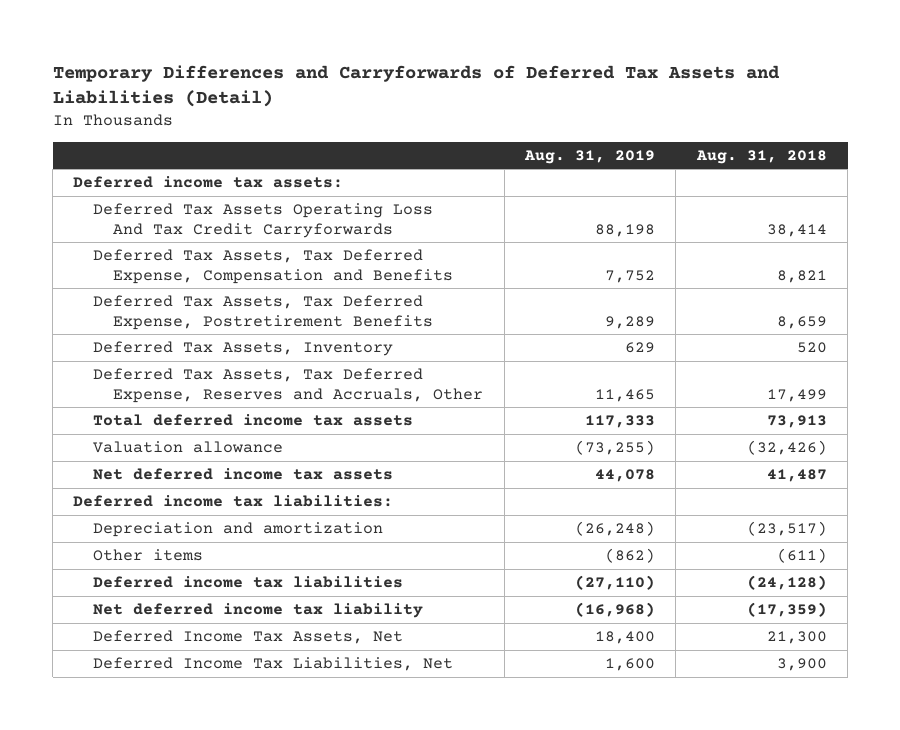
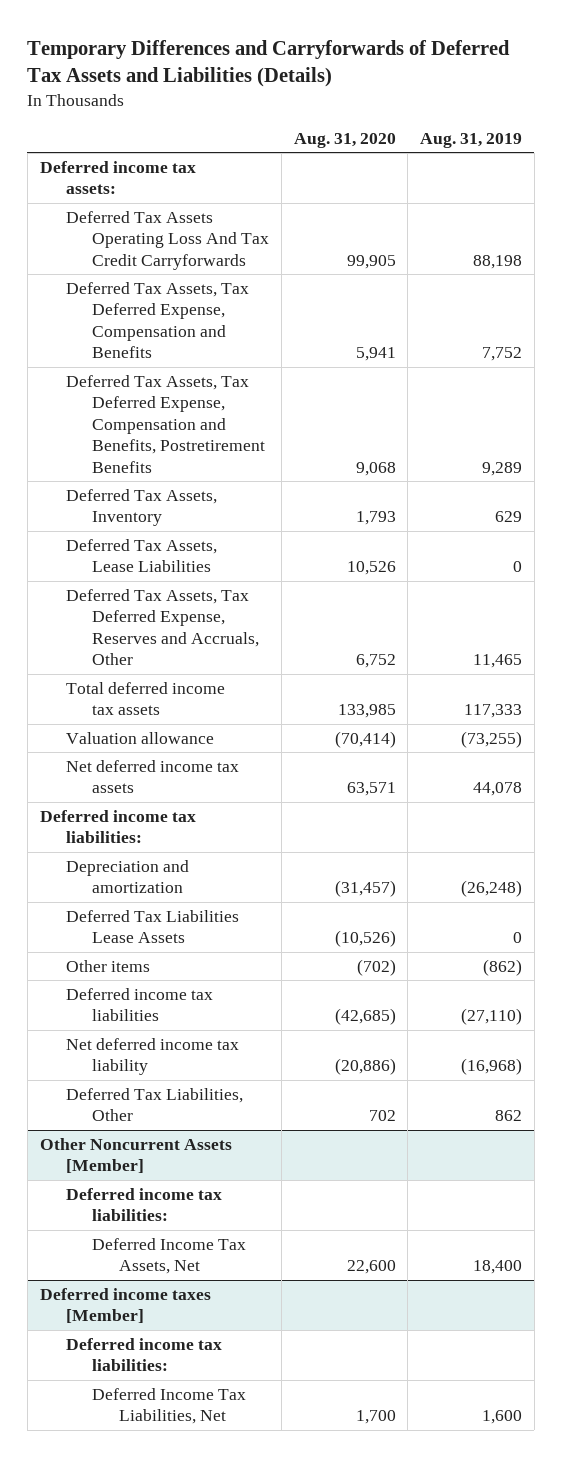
- Temporary Differences and Carryforwards of Deferred Tax Assets and Liabilities (Detail)
+ Temporary Differences and Carryforwards of Deferred Tax Assets and Liabilities (Details)
- | Aug. 31, 2019 | Aug. 31, 2018
+ | Aug. 31, 2020 | Aug. 31, 2019
- Deferred Tax Assets, Tax Deferred Expense, Postretirement Benefits | 9,289 | 8,659
+ Deferred Tax Assets, Tax Deferred Expense, Compensation and Benefits, Postretirement Benefits | 9,068 | 9,289
+ Deferred Tax Assets, Lease Liabilities | 10,526 | 0
+ Deferred Tax Liabilities Lease Assets | (10,526) | 0
+ Deferred Tax Liabilities, Other | 702 | 862
+ Other Noncurrent Assets [Member]
+ Deferred income tax liabilities:
+ Deferred income taxes [Member]
+ Deferred income tax liabilities:

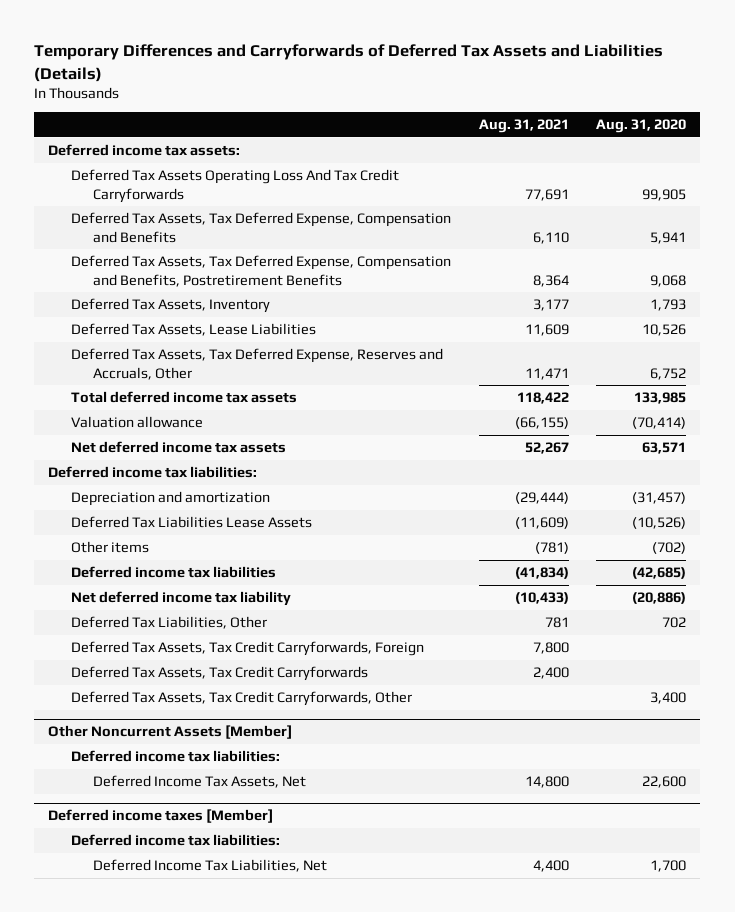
- | Aug. 31, 2020 | Aug. 31, 2019
+ | Aug. 31, 2021 | Aug. 31, 2020
+ Deferred Tax Assets, Tax Credit Carryforwards, Foreign | 7,800 |
+ Deferred Tax Assets, Tax Credit Carryforwards | 2,400 |
+ Deferred Tax Assets, Tax Credit Carryforwards, Other | | 3,400

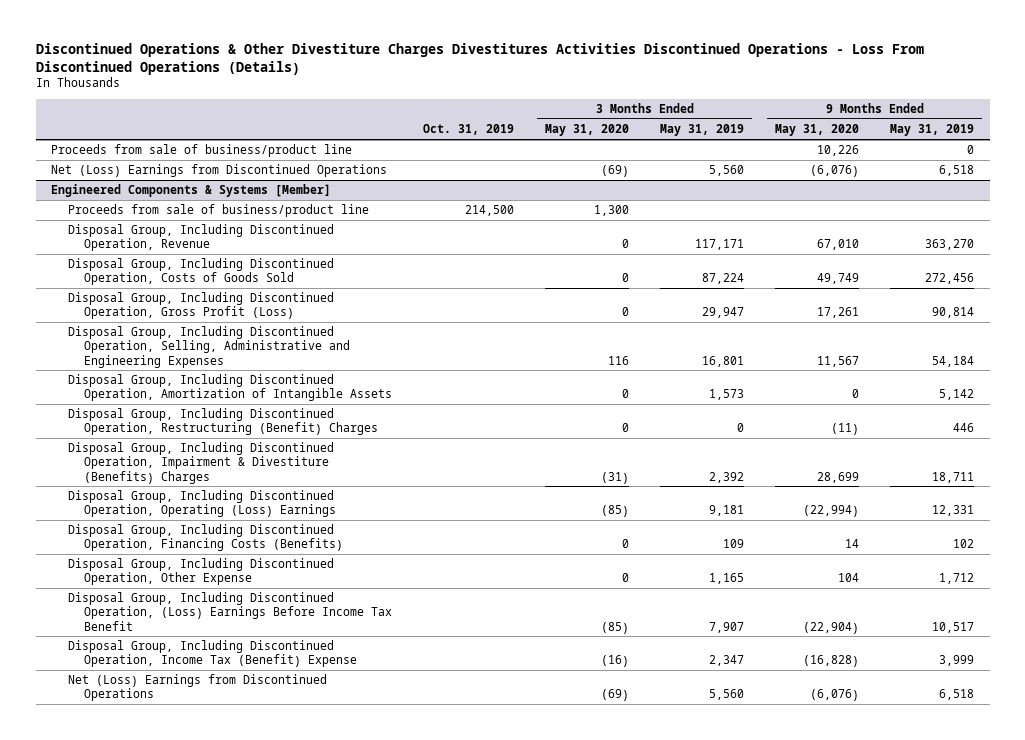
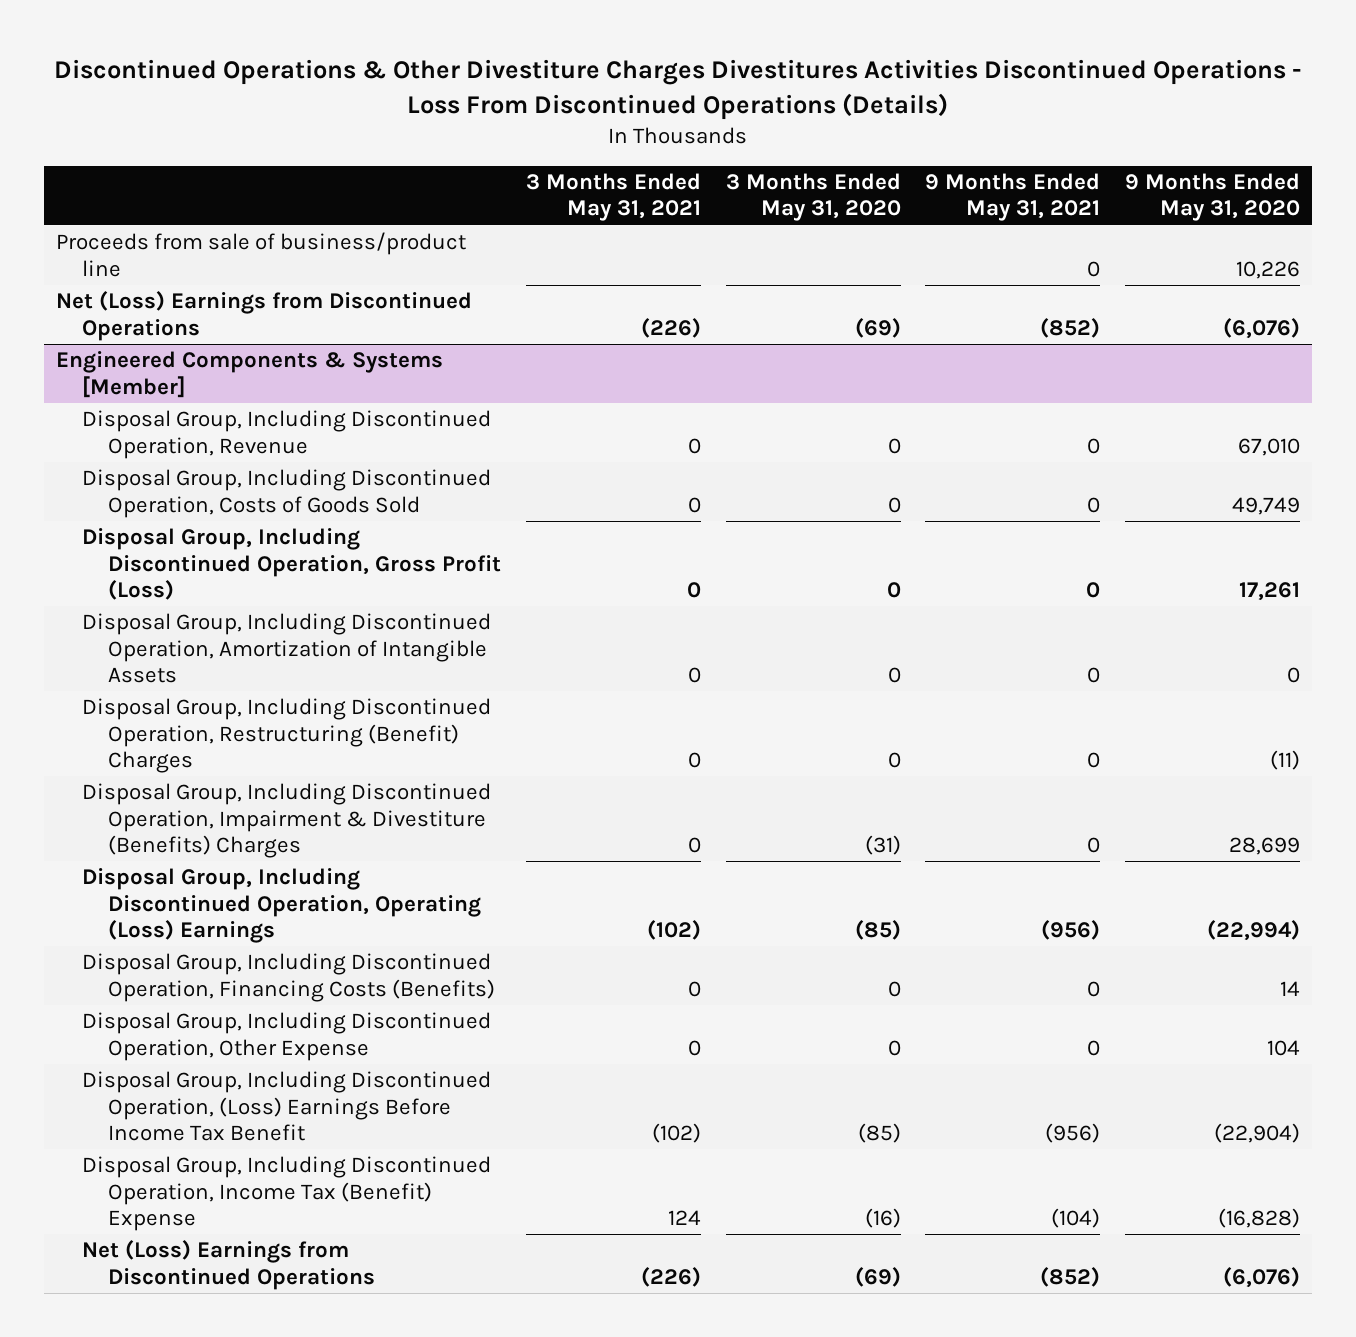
- | Oct. 31, 2019 | 3 Months Ended May 31, 2020 | 3 Months Ended May 31, 2019 | 9 Months Ended May 31, 2020 | 9 Months Ended May 31, 2019
+ | 3 Months Ended May 31, 2021 | 3 Months Ended May 31, 2020 | 9 Months Ended May 31, 2021 | 9 Months Ended May 31, 2020
@ Engineered Components & Systems [Member]
- Proceeds from sale of business/product line | 214,500 | 1,300 | | |
- Disposal Group, Including Discontinued Operation, Selling, Administrative and Engineering Expenses | | 116 | 16,801 | 11,567 | 54,184

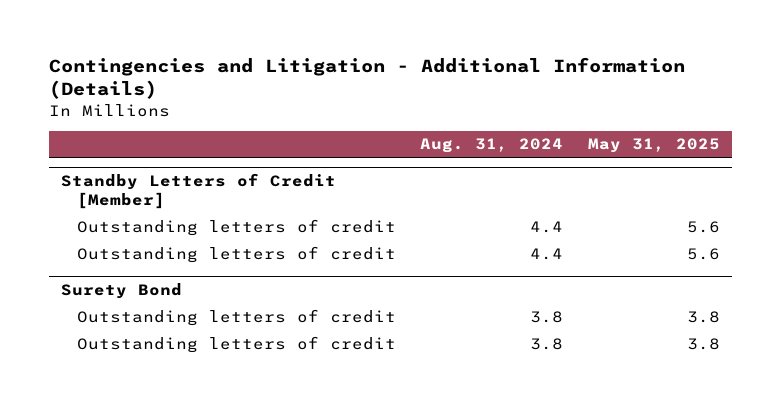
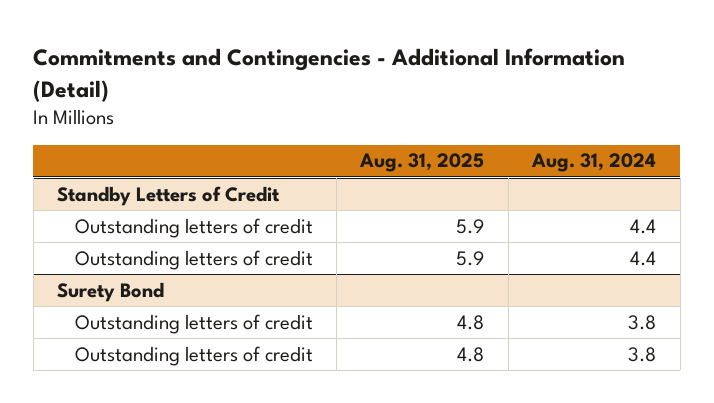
- Contingencies and Litigation - Additional Information (Details)
+ Commitments and Contingencies - Additional Information (Detail)
- | Aug. 31, 2024 | May 31, 2025
+ | Aug. 31, 2025 | Aug. 31, 2024
- Standby Letters of Credit [Member]
+ Standby Letters of Credit

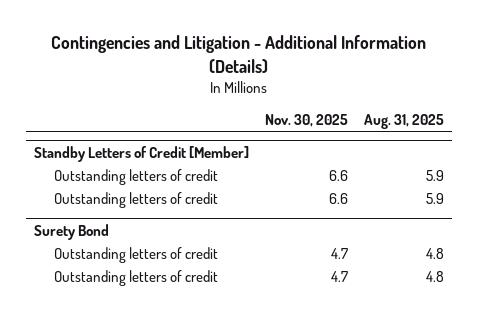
- Commitments and Contingencies - Additional Information (Detail)
+ Contingencies and Litigation - Additional Information (Details)
- | Aug. 31, 2025 | Aug. 31, 2024
+ | Nov. 30, 2025 | Aug. 31, 2025
- Standby Letters of Credit
+ Standby Letters of Credit [Member]

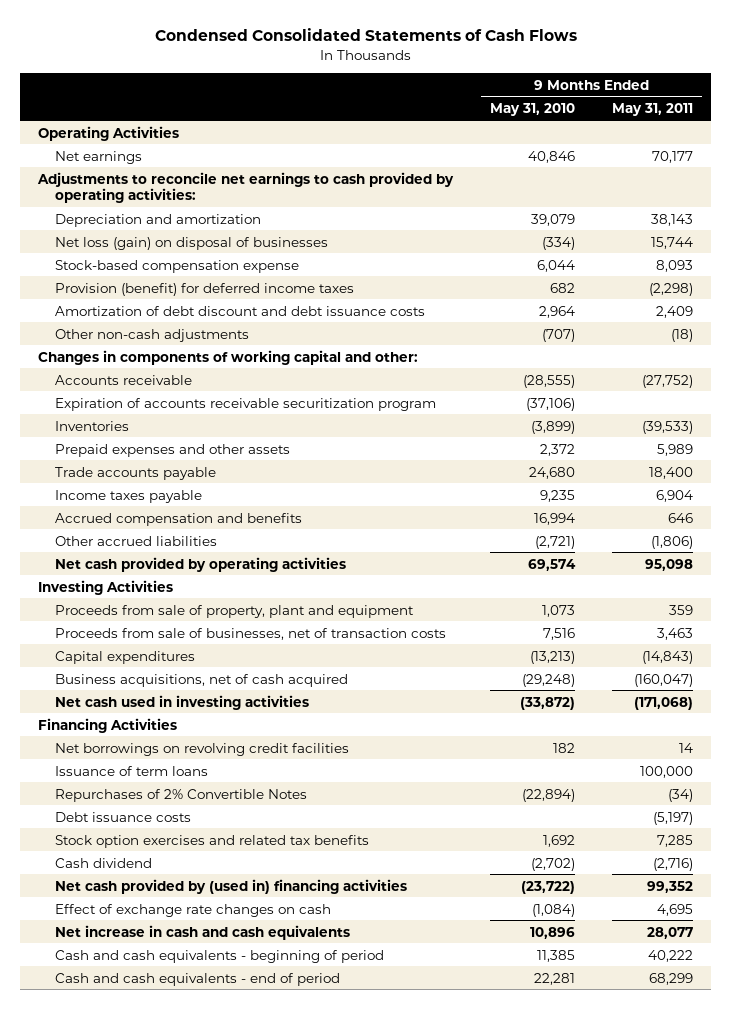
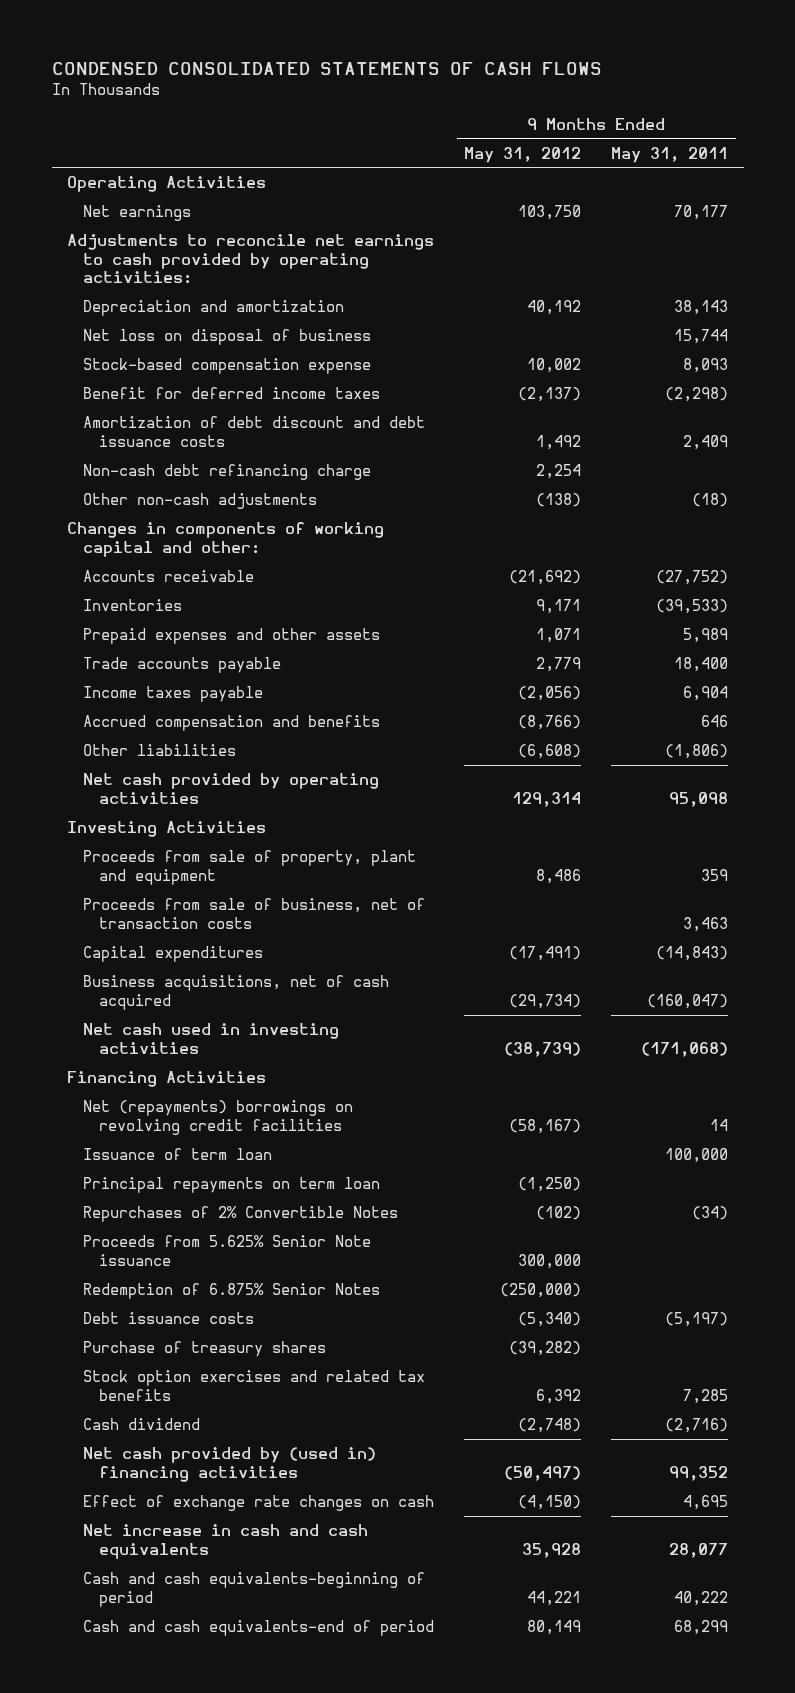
- Condensed Consolidated Statements of Cash Flows
+ CONDENSED CONSOLIDATED STATEMENTS OF CASH FLOWS
- | 9 Months Ended May 31, 2010 | 9 Months Ended May 31, 2011
+ | 9 Months Ended May 31, 2012 | 9 Months Ended May 31, 2011
- Net loss (gain) on disposal of businesses | (334) | 15,744
+ Net loss on disposal of business | | 15,744
- Provision (benefit) for deferred income taxes | 682 | (2,298)
+ Benefit for deferred income taxes | (2,137) | (2,298)
+ Non-cash debt refinancing charge | 2,254 |
- Expiration of accounts receivable securitization program | (37,106) |
- Other accrued liabilities | (2,721) | (1,806)
+ Other liabilities | (6,608) | (1,806)
- Proceeds from sale of businesses, net of transaction costs | 7,516 | 3,463
+ Proceeds from sale of business, net of transaction costs | | 3,463
- Net borrowings on revolving credit facilities | 182 | 14
- Issuance of term loans | | 100,000
+ Net (repayments) borrowings on revolving credit facilities | (58,167) | 14
+ Issuance of term loan | | 100,000
+ Principal repayments on term loan | (1,250) |
+ Proceeds from 5.625% Senior Note issuance | 300,000 |
+ Redemption of 6.875% Senior Notes | (250,000) |
+ Purchase of treasury shares | (39,282) |
- Cash and cash equivalents - beginning of period | 11,385 | 40,222
- Cash and cash equivalents - end of period | 22,281 | 68,299
+ Cash and cash equivalents-beginning of period | 44,221 | 40,222
+ Cash and cash equivalents-end of period | 80,149 | 68,299

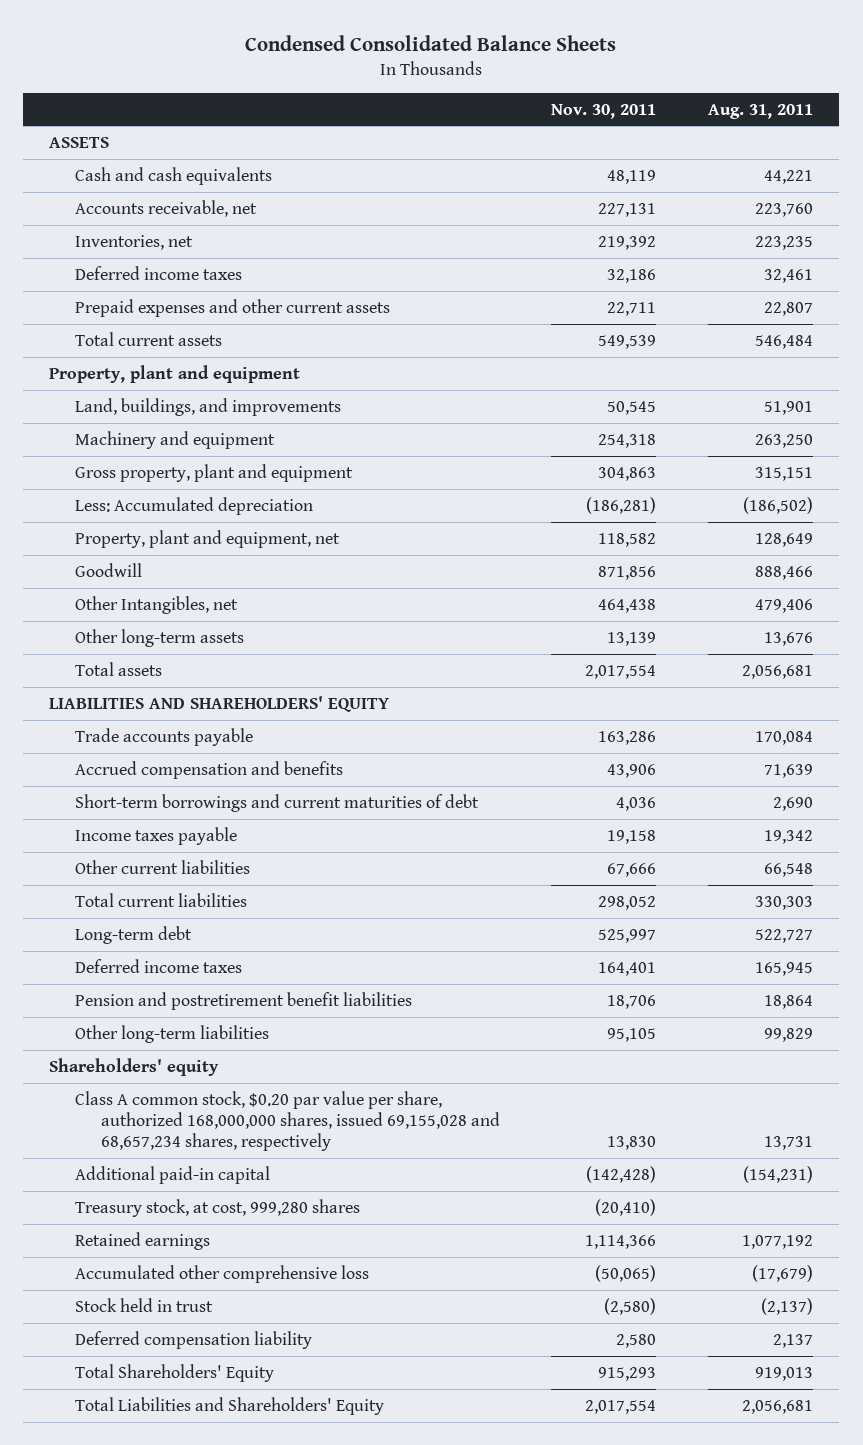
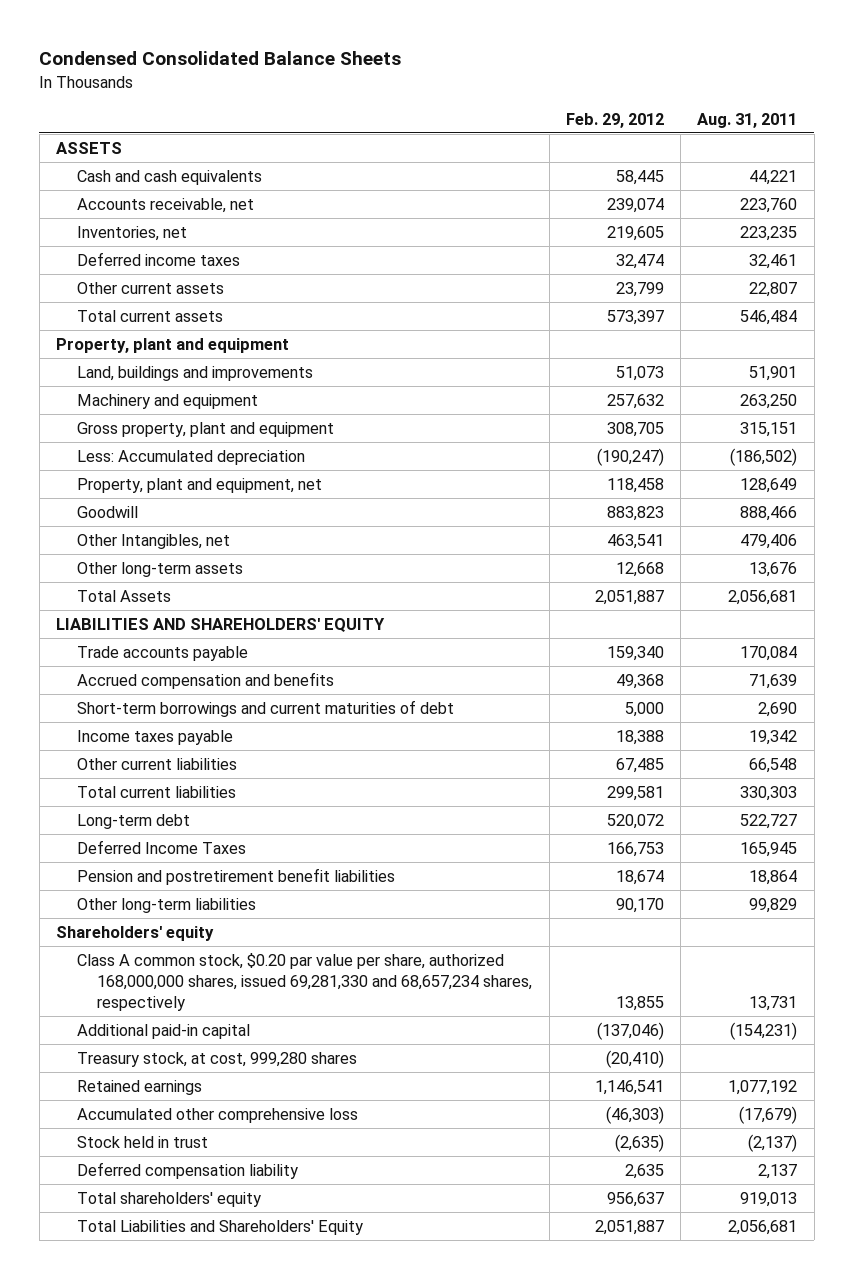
- | Nov. 30, 2011 | Aug. 31, 2011
+ | Feb. 29, 2012 | Aug. 31, 2011
- Prepaid expenses and other current assets | 22,711 | 22,807
+ Other current assets | 23,799 | 22,807
- Land, buildings, and improvements | 50,545 | 51,901
+ Land, buildings and improvements | 51,073 | 51,901
- Total assets | 2,017,554 | 2,056,681
+ Total Assets | 2,051,887 | 2,056,681
- Deferred income taxes | 164,401 | 165,945
+ Deferred Income Taxes | 166,753 | 165,945
- Class A common stock, $0.20 par value per share, authorized 168,000,000 shares, issued 69,155,028 and 68,657,234 shares, respectively | 13,830 | 13,731
+ Class A common stock, $0.20 par value per share, authorized 168,000,000 shares, issued 69,281,330 and 68,657,234 shares, respectively | 13,855 | 13,731
- Total Shareholders' Equity | 915,293 | 919,013
+ Total shareholders' equity | 956,637 | 919,013

